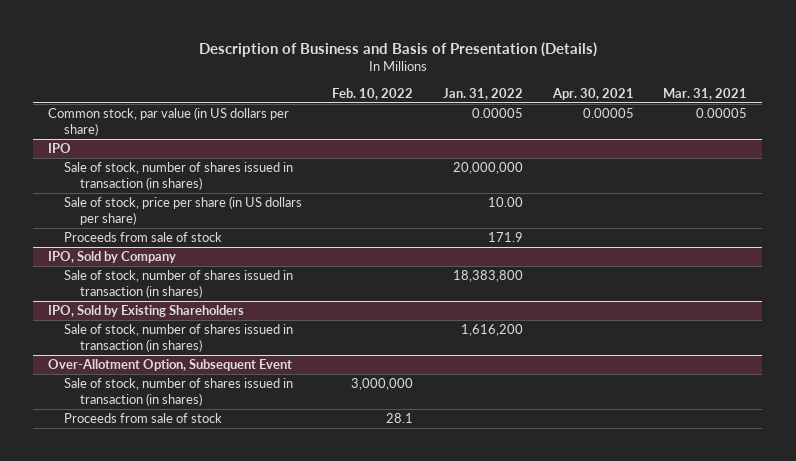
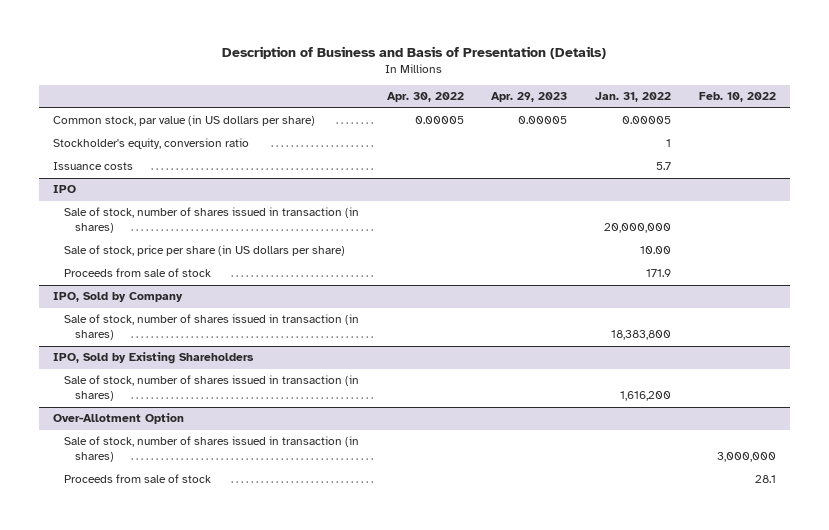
- | Feb. 10, 2022 | Jan. 31, 2022 | Apr. 30, 2021 | Mar. 31, 2021
+ | Apr. 30, 2022 | Apr. 29, 2023 | Jan. 31, 2022 | Feb. 10, 2022
+ Stockholder's equity, conversion ratio | | | 1 |
+ Issuance costs | | | 5.7 |
- Over-Allotment Option, Subsequent Event
+ Over-Allotment Option

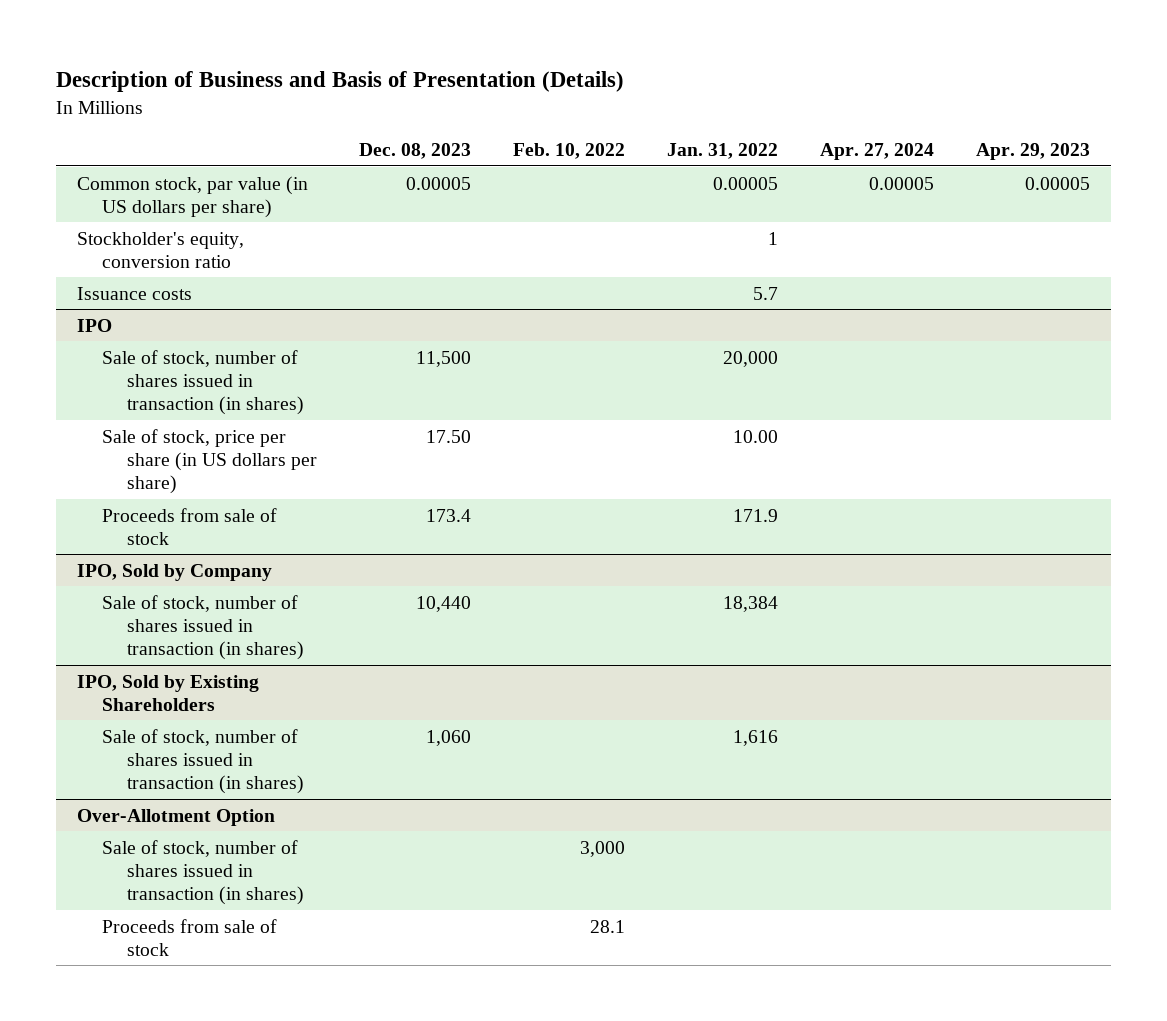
- | Apr. 30, 2022 | Apr. 29, 2023 | Jan. 31, 2022 | Feb. 10, 2022
+ | Dec. 08, 2023 | Feb. 10, 2022 | Jan. 31, 2022 | Apr. 27, 2024 | Apr. 29, 2023
@ IPO
- Sale of stock, number of shares issued in transaction (in shares) | | | 20,000,000 |
+ Sale of stock, number of shares issued in transaction (in shares) | 11,500 | | 20,000 | |
@ IPO, Sold by Company
- Sale of stock, number of shares issued in transaction (in shares) | | | 18,383,800 |
+ Sale of stock, number of shares issued in transaction (in shares) | 10,440 | | 18,384 | |
@ IPO, Sold by Existing Shareholders
- Sale of stock, number of shares issued in transaction (in shares) | | | 1,616,200 |
+ Sale of stock, number of shares issued in transaction (in shares) | 1,060 | | 1,616 | |
@ Over-Allotment Option
- Sale of stock, number of shares issued in transaction (in shares) | | | | 3,000,000
+ Sale of stock, number of shares issued in transaction (in shares) | | 3,000 | | |

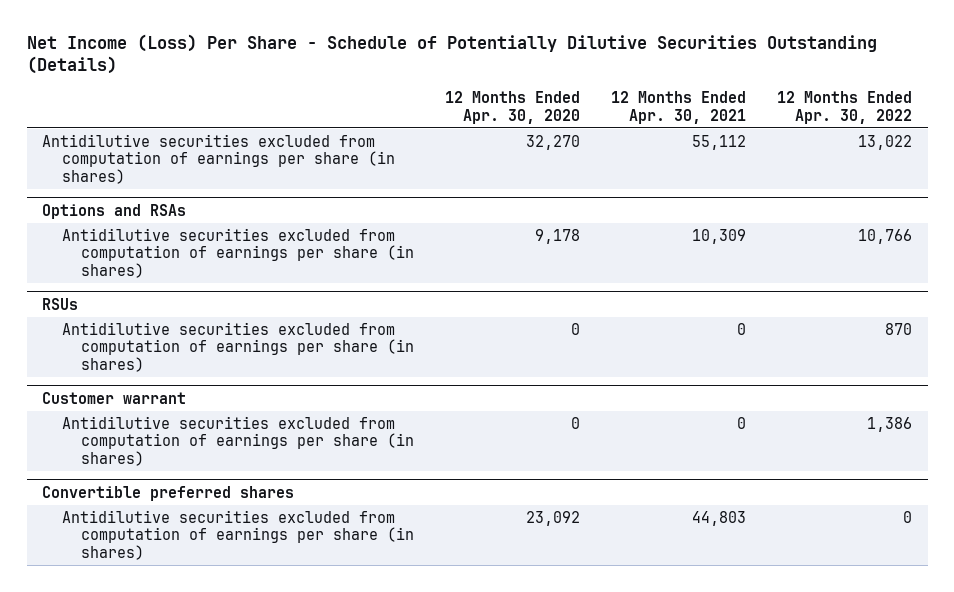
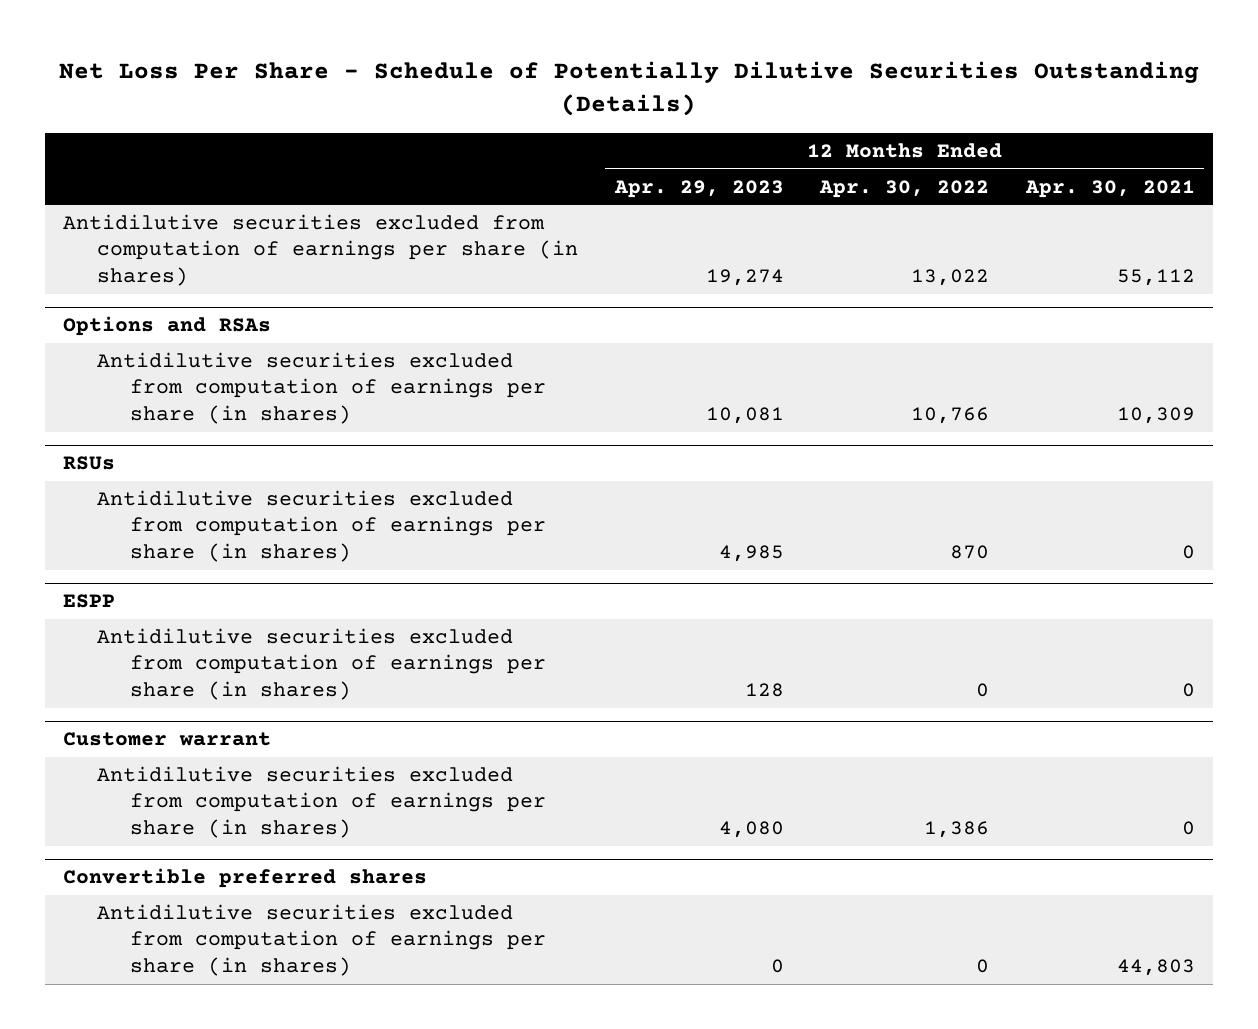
- Net Income (Loss) Per Share - Schedule of Potentially Dilutive Securities Outstanding (Details)
+ Net Loss Per Share - Schedule of Potentially Dilutive Securities Outstanding (Details)
- | 12 Months Ended Apr. 30, 2020 | 12 Months Ended Apr. 30, 2021 | 12 Months Ended Apr. 30, 2022
+ | 12 Months Ended Apr. 29, 2023 | 12 Months Ended Apr. 30, 2022 | 12 Months Ended Apr. 30, 2021
+ ESPP
+ Antidilutive securities excluded from computation of earnings per share (in shares) | 128 | 0 | 0

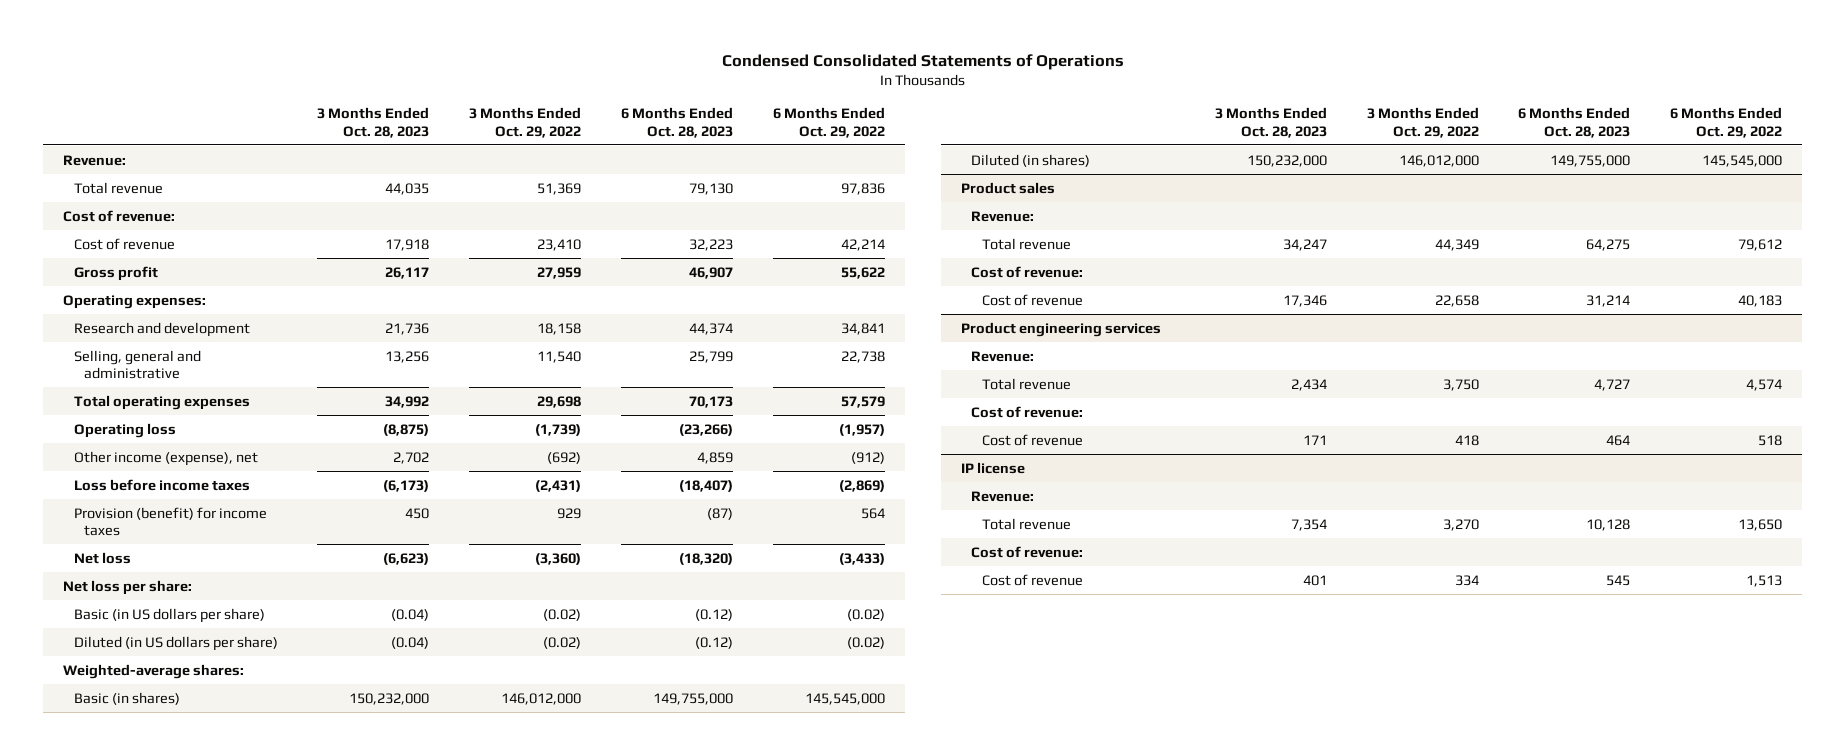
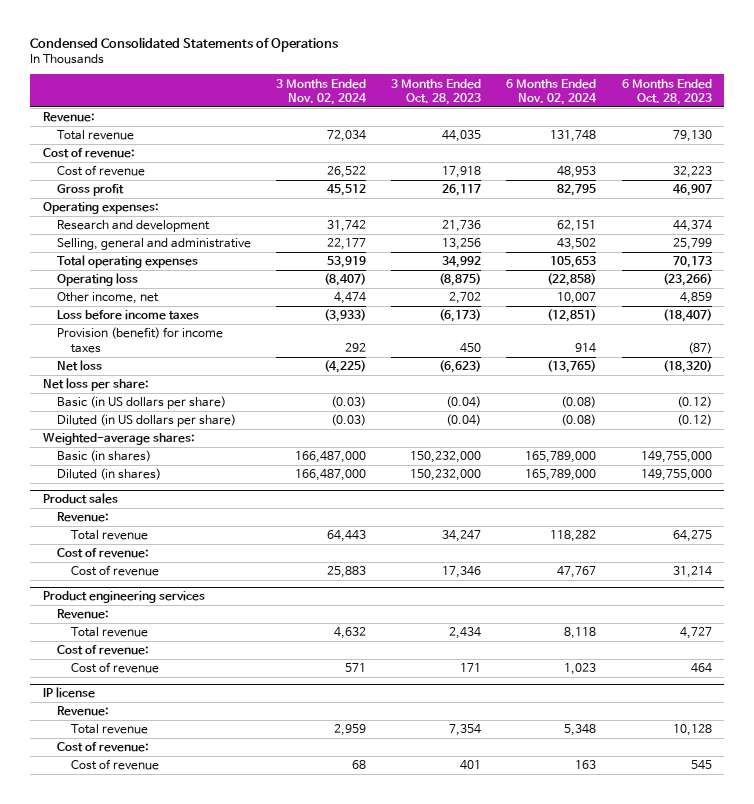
- | 3 Months Ended Oct. 28, 2023 | 3 Months Ended Oct. 29, 2022 | 6 Months Ended Oct. 28, 2023 | 6 Months Ended Oct. 29, 2022
+ | 3 Months Ended Nov. 02, 2024 | 3 Months Ended Oct. 28, 2023 | 6 Months Ended Nov. 02, 2024 | 6 Months Ended Oct. 28, 2023
- Other income (expense), net | 2,702 | (692) | 4,859 | (912)
+ Other income, net | 4,474 | 2,702 | 10,007 | 4,859

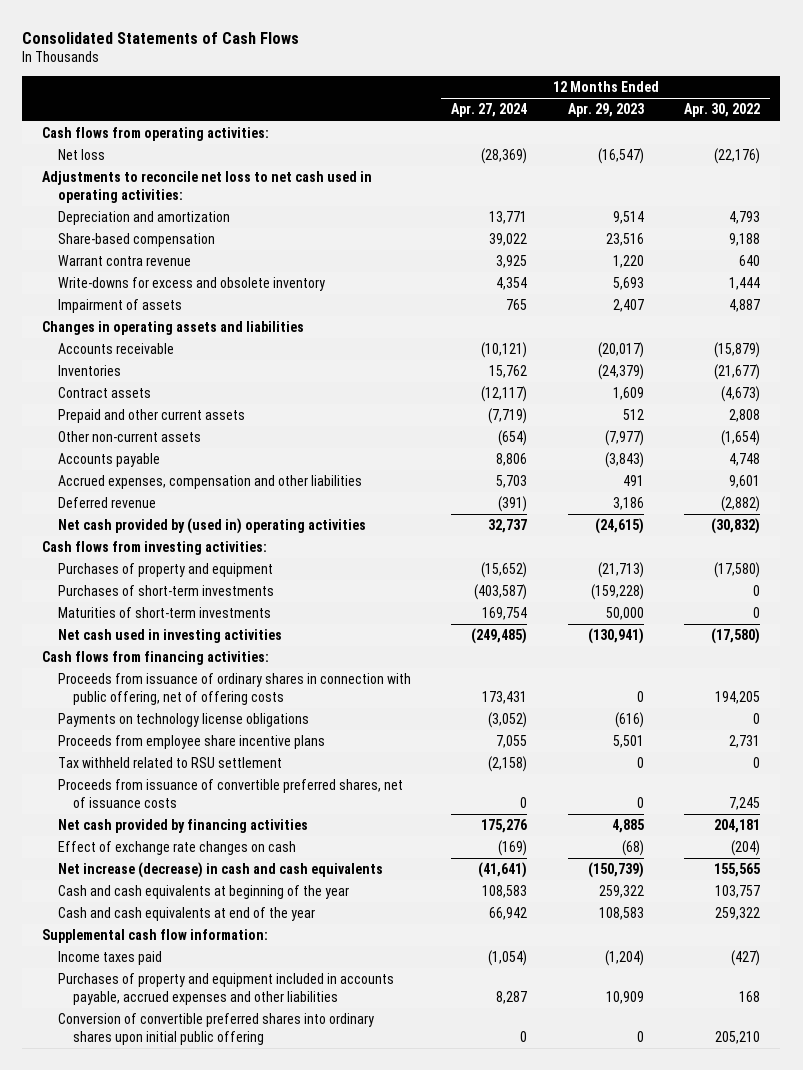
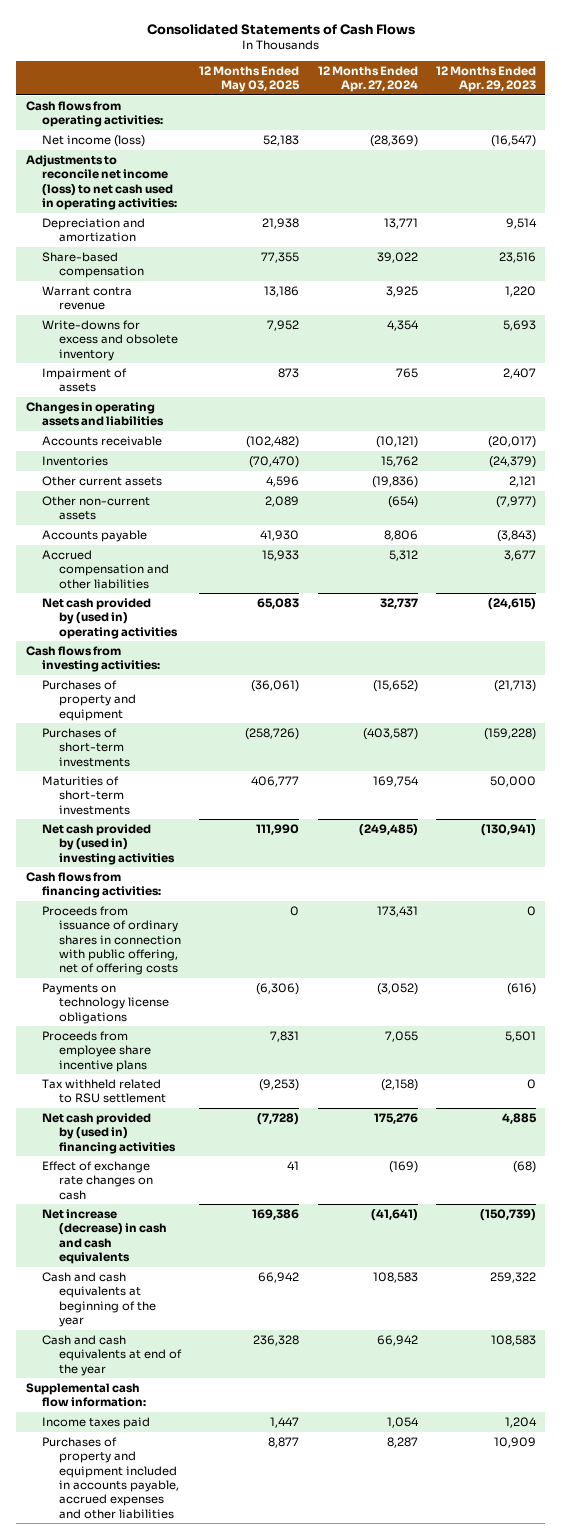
- | 12 Months Ended Apr. 27, 2024 | 12 Months Ended Apr. 29, 2023 | 12 Months Ended Apr. 30, 2022
+ | 12 Months Ended May 03, 2025 | 12 Months Ended Apr. 27, 2024 | 12 Months Ended Apr. 29, 2023
- Net loss | (28,369) | (16,547) | (22,176)
- Adjustments to reconcile net loss to net cash used in operating activities:
+ Net income (loss) | 52,183 | (28,369) | (16,547)
+ Adjustments to reconcile net income (loss) to net cash used in operating activities:
- Contract assets | (12,117) | 1,609 | (4,673)
- Prepaid and other current assets | (7,719) | 512 | 2,808
+ Other current assets | 4,596 | (19,836) | 2,121
- Accrued expenses, compensation and other liabilities | 5,703 | 491 | 9,601
- Deferred revenue | (391) | 3,186 | (2,882)
+ Accrued compensation and other liabilities | 15,933 | 5,312 | 3,677
- Net cash used in investing activities | (249,485) | (130,941) | (17,580)
+ Net cash provided by (used in) investing activities | 111,990 | (249,485) | (130,941)
- Proceeds from issuance of convertible preferred shares, net of issuance costs | 0 | 0 | 7,245
- Net cash provided by financing activities | 175,276 | 4,885 | 204,181
+ Net cash provided by (used in) financing activities | (7,728) | 175,276 | 4,885
- Income taxes paid | (1,054) | (1,204) | (427)
+ Income taxes paid | 1,447 | 1,054 | 1,204
- Conversion of convertible preferred shares into ordinary shares upon initial public offering | 0 | 0 | 205,210

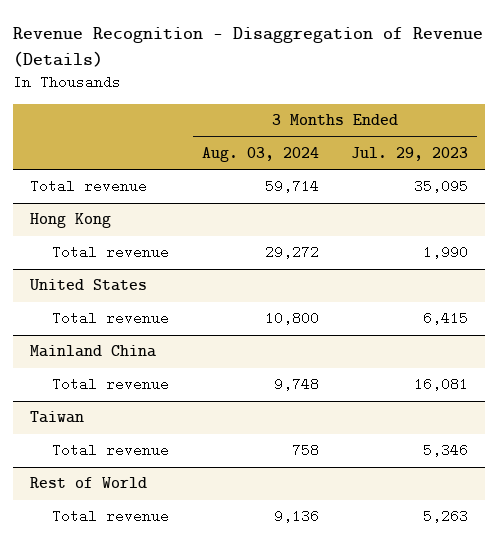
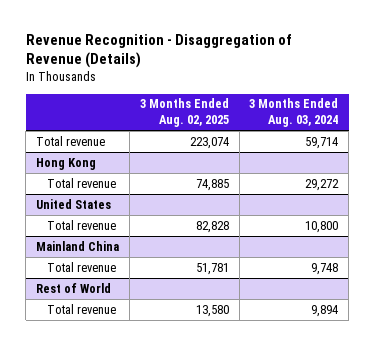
- | 3 Months Ended Aug. 03, 2024 | 3 Months Ended Jul. 29, 2023
+ | 3 Months Ended Aug. 02, 2025 | 3 Months Ended Aug. 03, 2024
- Taiwan
- Total revenue | 758 | 5,346
@ Rest of World
- Total revenue | 9,136 | 5,263
+ Total revenue | 13,580 | 9,894

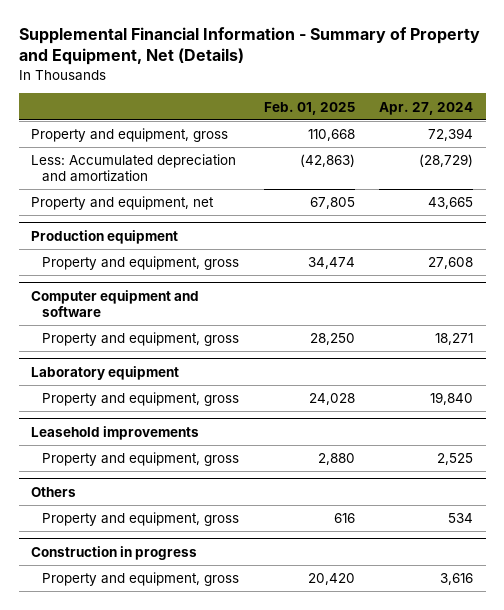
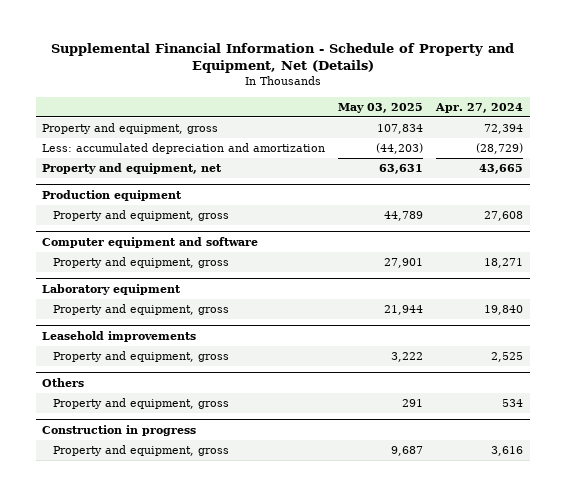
- Supplemental Financial Information - Summary of Property and Equipment, Net (Details)
+ Supplemental Financial Information - Schedule of Property and Equipment, Net (Details)
- | Feb. 01, 2025 | Apr. 27, 2024
+ | May 03, 2025 | Apr. 27, 2024
- Less: Accumulated depreciation and amortization | (42,863) | (28,729)
+ Less: accumulated depreciation and amortization | (44,203) | (28,729)

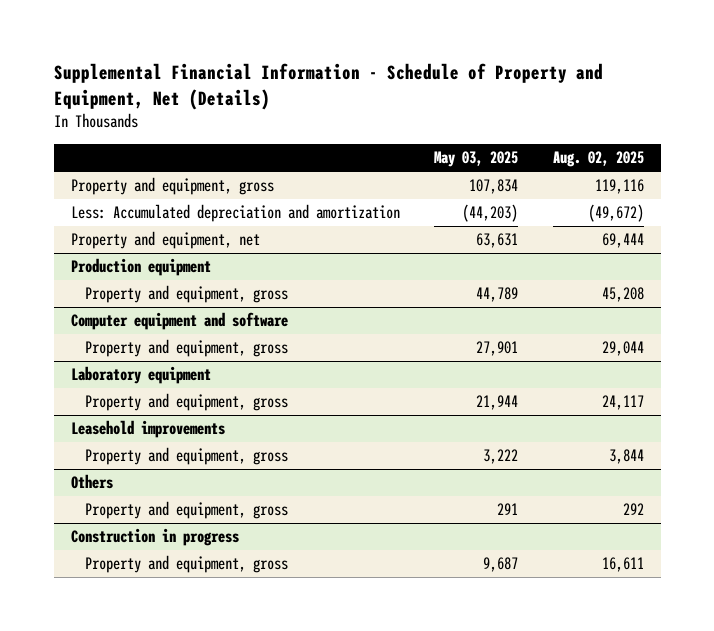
- | May 03, 2025 | Apr. 27, 2024
+ | May 03, 2025 | Aug. 02, 2025
- Less: accumulated depreciation and amortization | (44,203) | (28,729)
+ Less: Accumulated depreciation and amortization | (44,203) | (49,672)

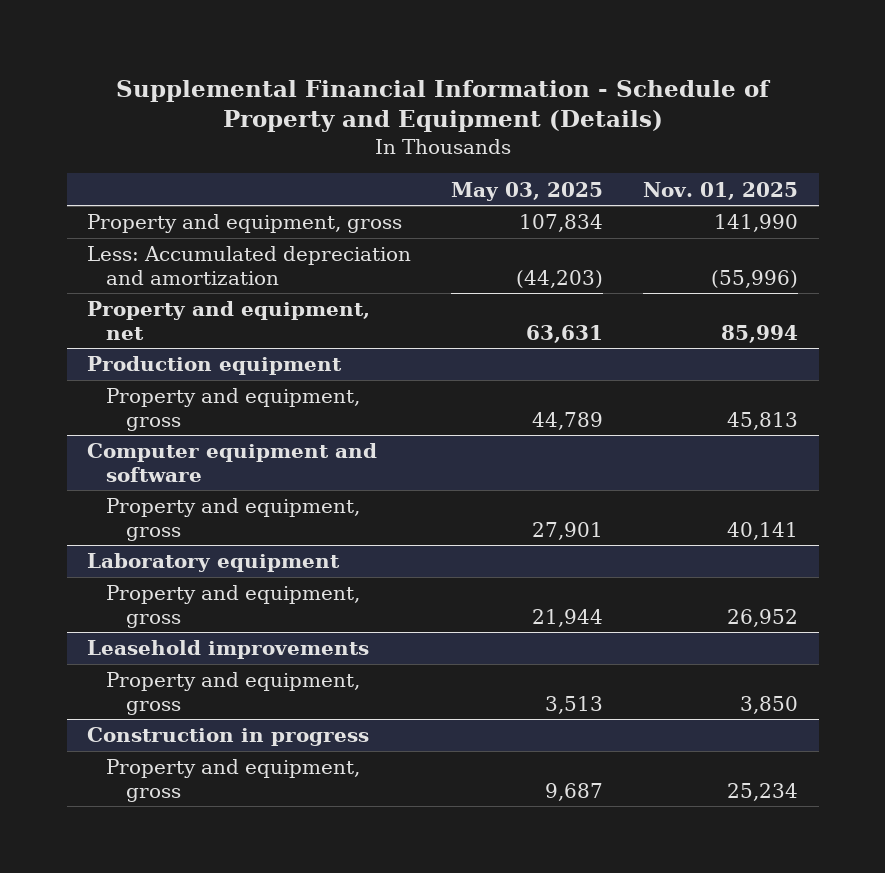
- Supplemental Financial Information - Schedule of Property and Equipment, Net (Details)
+ Supplemental Financial Information - Schedule of Property and Equipment (Details)
- | May 03, 2025 | Aug. 02, 2025
+ | May 03, 2025 | Nov. 01, 2025
@ Leasehold improvements
- Property and equipment, gross | 3,222 | 3,844
- Others
- Property and equipment, gross | 291 | 292
@ Leasehold improvements
+ Property and equipment, gross | 3,513 | 3,850

